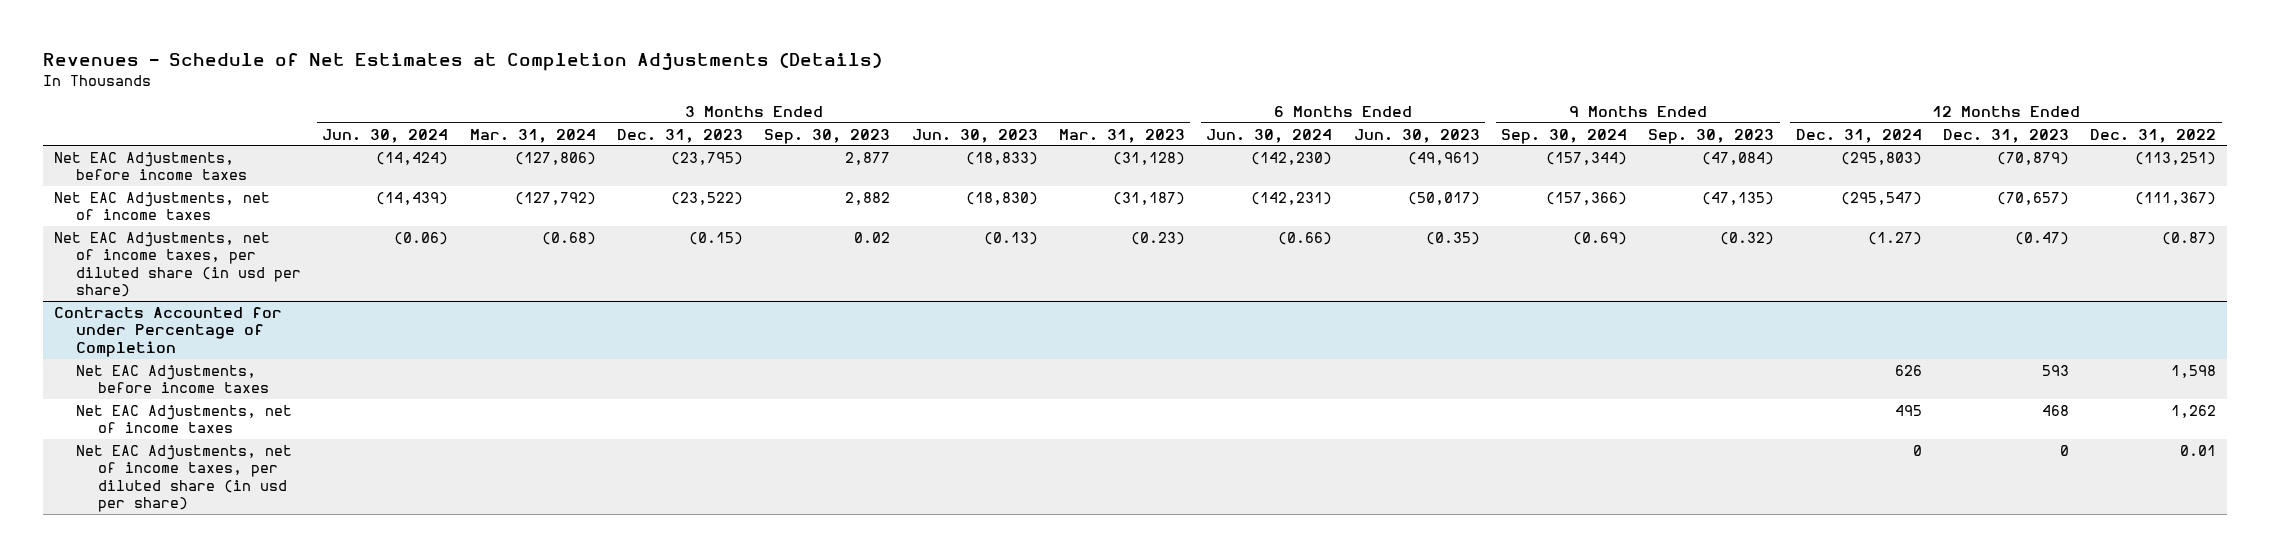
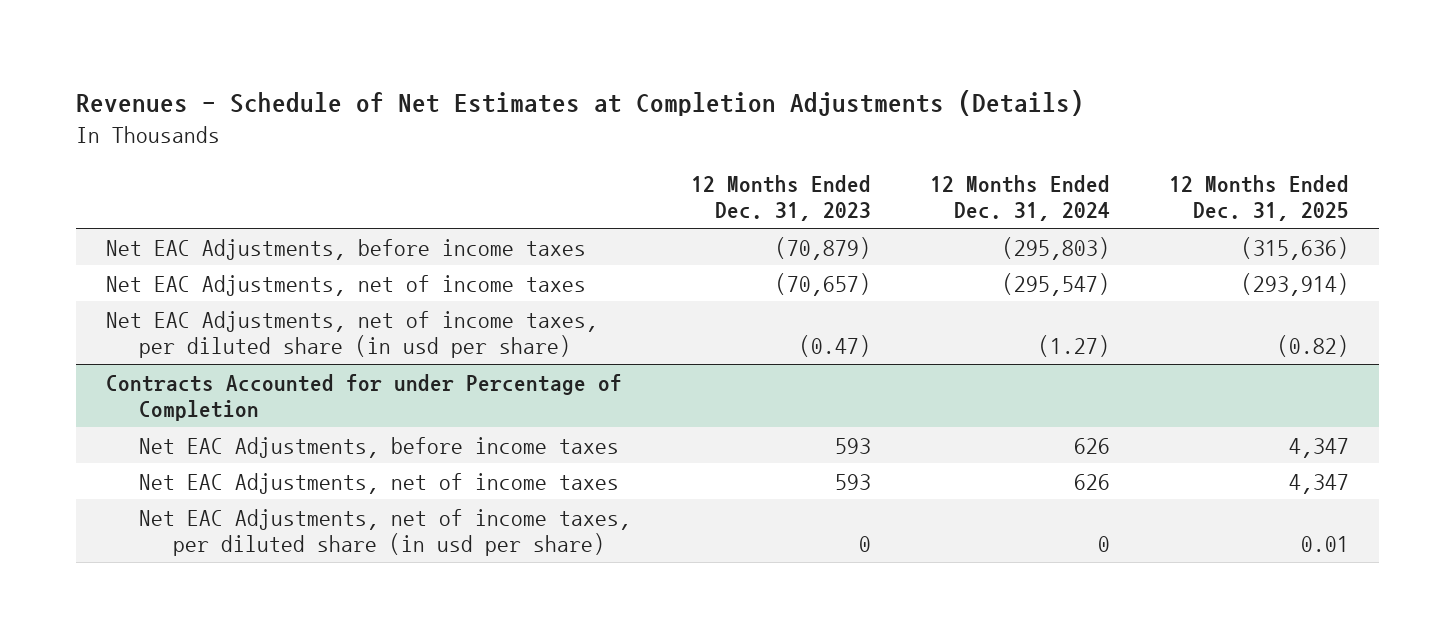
- | 3 Months Ended Jun. 30, 2024 | 3 Months Ended Mar. 31, 2024 | 3 Months Ended Dec. 31, 2023 | 3 Months Ended Sep. 30, 2023 | 3 Months Ended Jun. 30, 2023 | 3 Months Ended Mar. 31, 2023 | 6 Months Ended Jun. 30, 2024 | 6 Months Ended Jun. 30, 2023 | 9 Months Ended Sep. 30, 2024 | 9 Months Ended Sep. 30, 2023 | 12 Months Ended Dec. 31, 2024 | 12 Months Ended Dec. 31, 2023 | 12 Months Ended Dec. 31, 2022
+ | 12 Months Ended Dec. 31, 2023 | 12 Months Ended Dec. 31, 2024 | 12 Months Ended Dec. 31, 2025
@ Contracts Accounted for under Percentage of Completion
- Net EAC Adjustments, net of income taxes | | | | | | | | | | | 495 | 468 | 1,262
+ Net EAC Adjustments, net of income taxes | 593 | 626 | 4,347

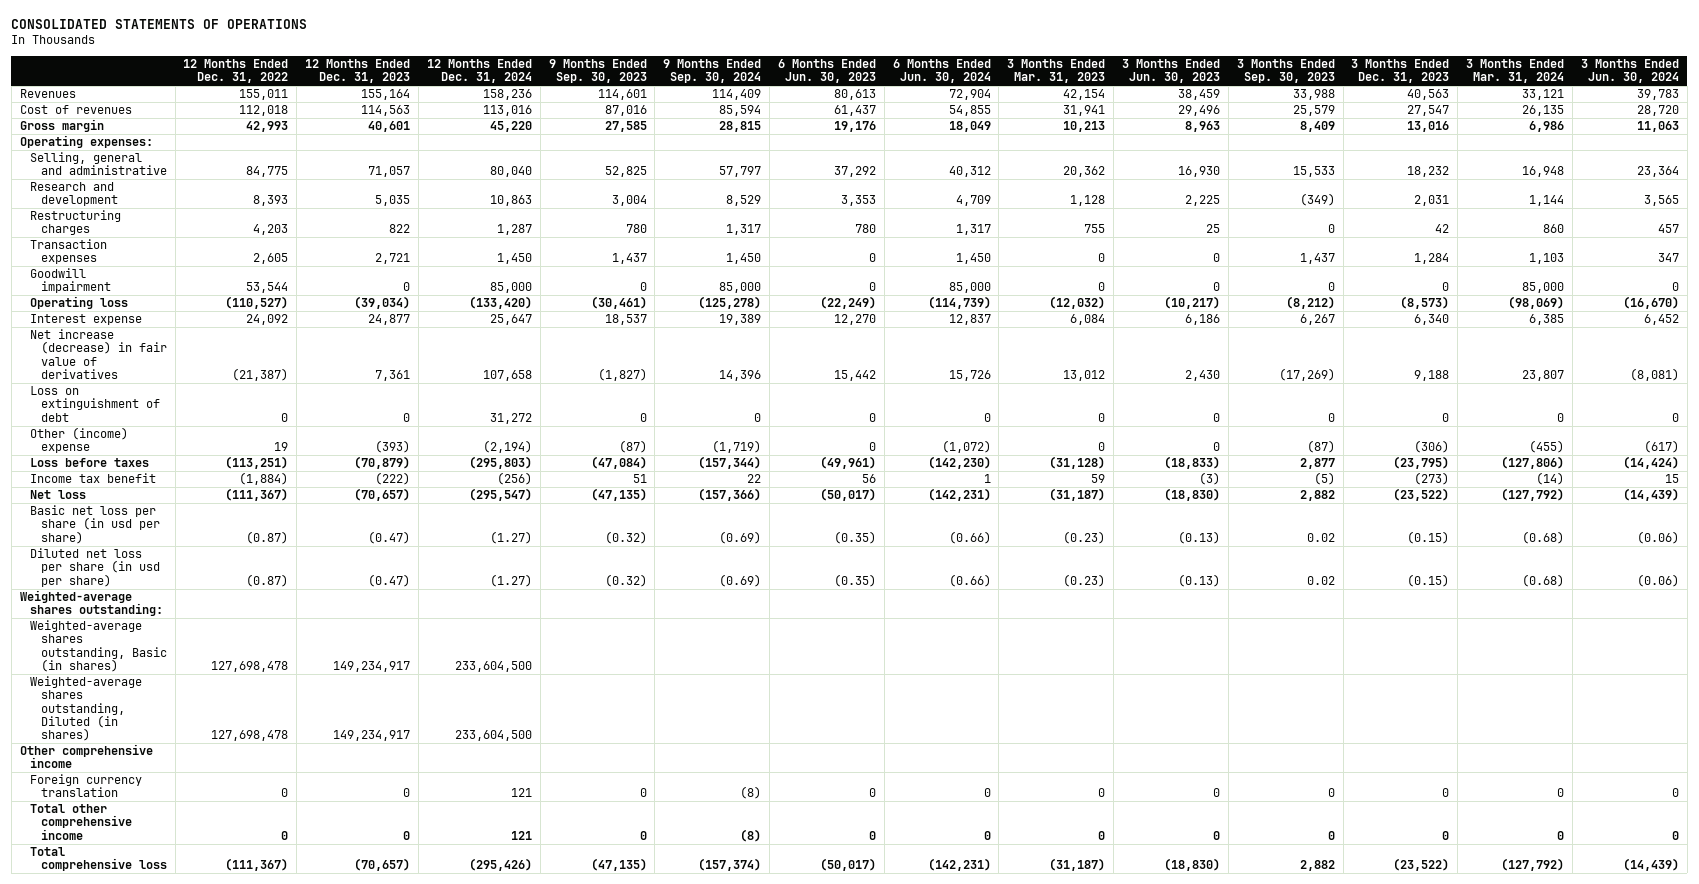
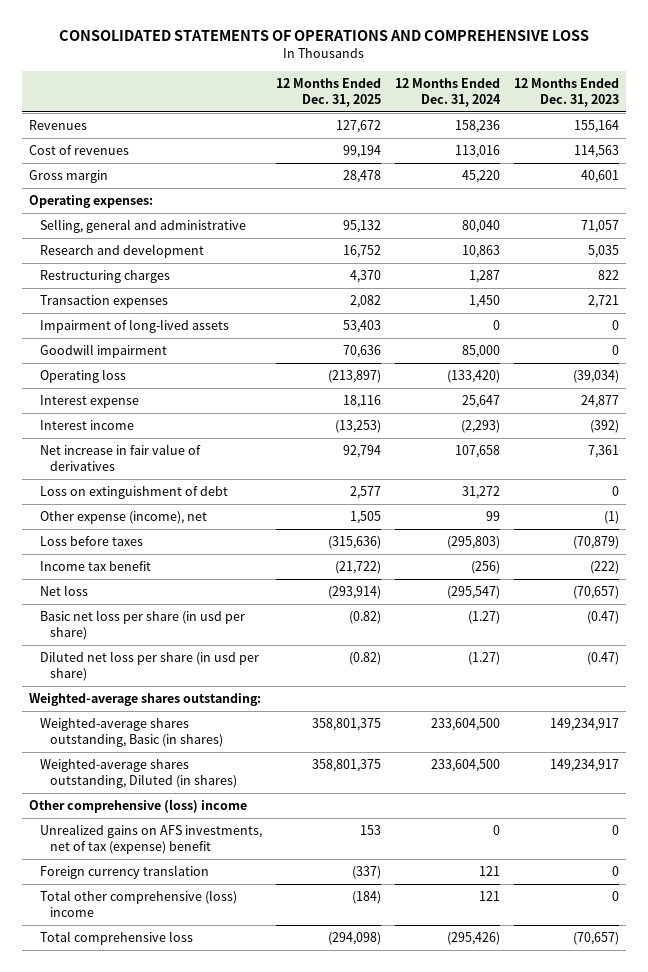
- CONSOLIDATED STATEMENTS OF OPERATIONS
+ CONSOLIDATED STATEMENTS OF OPERATIONS AND COMPREHENSIVE LOSS
- | 12 Months Ended Dec. 31, 2022 | 12 Months Ended Dec. 31, 2023 | 12 Months Ended Dec. 31, 2024 | 9 Months Ended Sep. 30, 2023 | 9 Months Ended Sep. 30, 2024 | 6 Months Ended Jun. 30, 2023 | 6 Months Ended Jun. 30, 2024 | 3 Months Ended Mar. 31, 2023 | 3 Months Ended Jun. 30, 2023 | 3 Months Ended Sep. 30, 2023 | 3 Months Ended Dec. 31, 2023 | 3 Months Ended Mar. 31, 2024 | 3 Months Ended Jun. 30, 2024
+ | 12 Months Ended Dec. 31, 2025 | 12 Months Ended Dec. 31, 2024 | 12 Months Ended Dec. 31, 2023
+ Impairment of long-lived assets | 53,403 | 0 | 0
- Net increase (decrease) in fair value of derivatives | (21,387) | 7,361 | 107,658 | (1,827) | 14,396 | 15,442 | 15,726 | 13,012 | 2,430 | (17,269) | 9,188 | 23,807 | (8,081)
+ Interest income | (13,253) | (2,293) | (392)
+ Net increase in fair value of derivatives | 92,794 | 107,658 | 7,361
- Other (income) expense | 19 | (393) | (2,194) | (87) | (1,719) | 0 | (1,072) | 0 | 0 | (87) | (306) | (455) | (617)
+ Other expense (income), net | 1,505 | 99 | (1)
- Other comprehensive income
+ Other comprehensive (loss) income
+ Unrealized gains on AFS investments, net of tax (expense) benefit | 153 | 0 | 0
- Total other comprehensive income | 0 | 0 | 121 | 0 | (8) | 0 | 0 | 0 | 0 | 0 | 0 | 0 | 0
+ Total other comprehensive (loss) income | (184) | 121 | 0

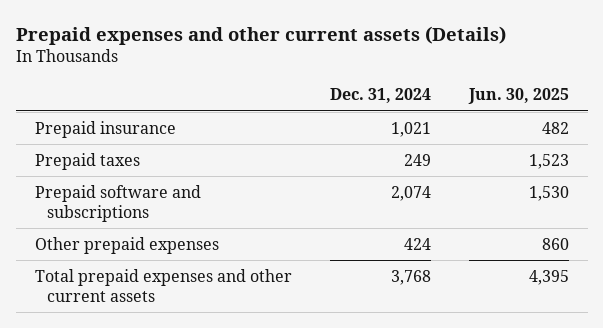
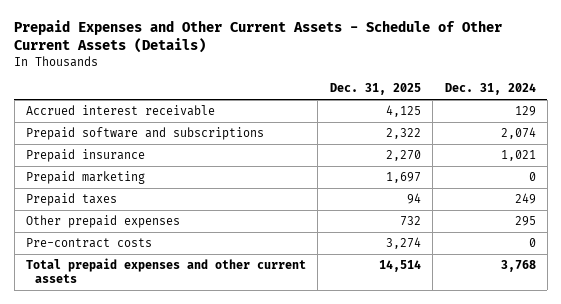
- Prepaid expenses and other current assets (Details)
+ Prepaid Expenses and Other Current Assets - Schedule of Other Current Assets (Details)
- | Dec. 31, 2024 | Jun. 30, 2025
+ | Dec. 31, 2025 | Dec. 31, 2024
+ Accrued interest receivable | 4,125 | 129
moved up: Prepaid software and subscriptions | 2,322 | 2,074
+ Prepaid marketing | 1,697 | 0
- Other prepaid expenses | 424 | 860
+ Other prepaid expenses | 732 | 295
+ Pre-contract costs | 3,274 | 0

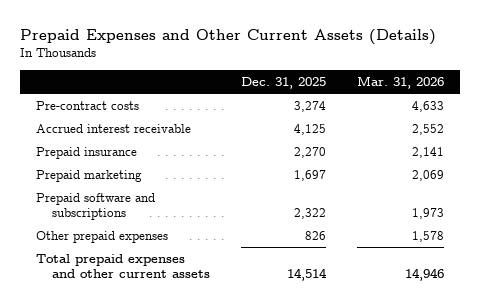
- Prepaid Expenses and Other Current Assets - Schedule of Other Current Assets (Details)
+ Prepaid Expenses and Other Current Assets (Details)
- | Dec. 31, 2025 | Dec. 31, 2024
+ | Dec. 31, 2025 | Mar. 31, 2026
moved up: Pre-contract costs | 3,274 | 4,633
- Prepaid taxes | 94 | 249
- Other prepaid expenses | 732 | 295
moved down: Prepaid software and subscriptions | 2,322 | 1,973
+ Other prepaid expenses | 826 | 1,578

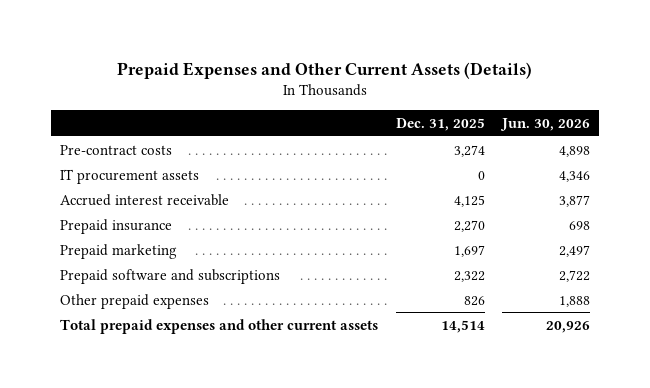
- | Dec. 31, 2025 | Mar. 31, 2026
+ | Dec. 31, 2025 | Jun. 30, 2026
+ IT procurement assets | 0 | 4,346

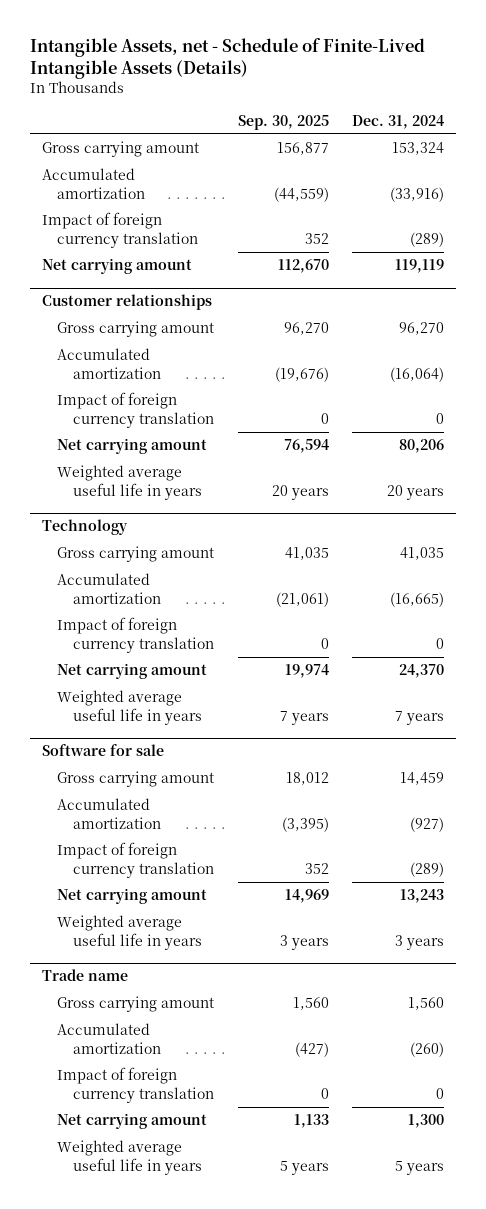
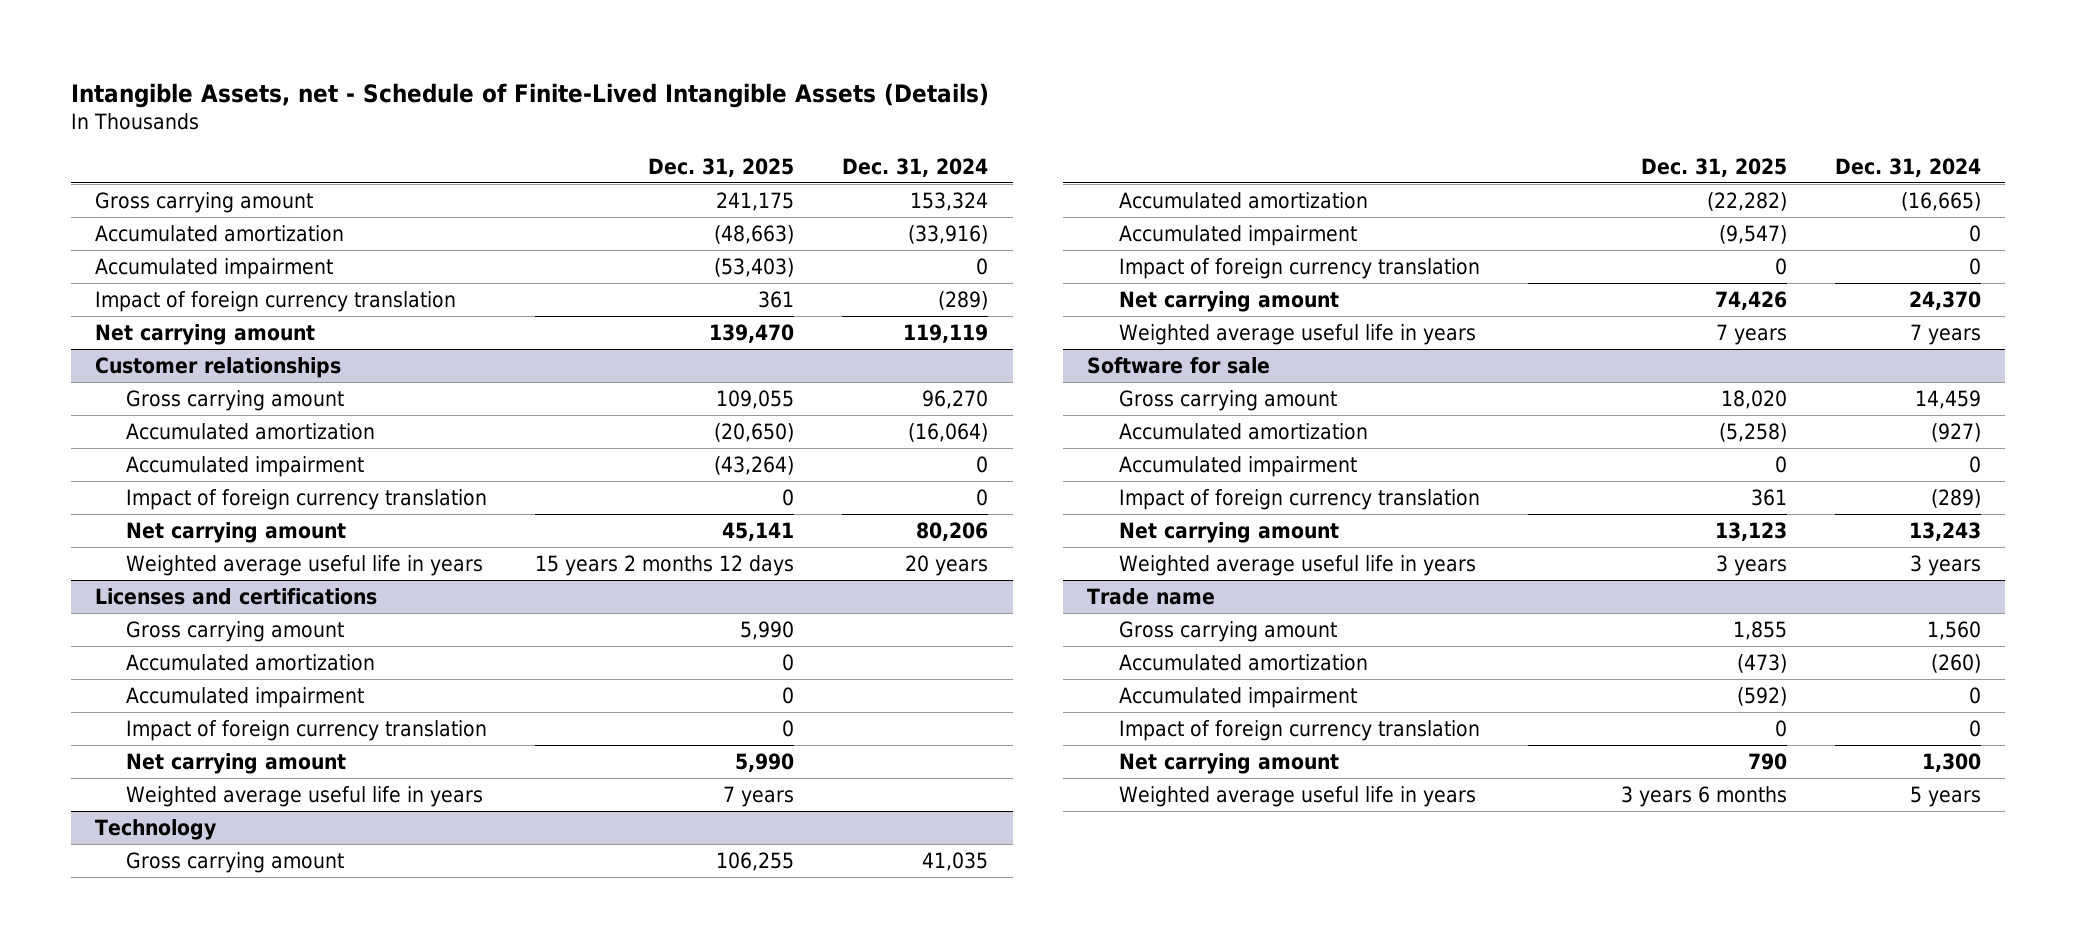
- | Sep. 30, 2025 | Dec. 31, 2024
+ | Dec. 31, 2025 | Dec. 31, 2024
+ Accumulated impairment | (53,403) | 0
@ Customer relationships
+ Accumulated impairment | (43,264) | 0
+ Licenses and certifications
+ Gross carrying amount | 5,990 |
+ Accumulated amortization | 0 |
+ Accumulated impairment | 0 |
+ Impact of foreign currency translation | 0 |
+ Net carrying amount | 5,990 |
+ Weighted average useful life in years | 7 years |
@ Technology
+ Accumulated impairment | (9,547) | 0
@ Software for sale
+ Accumulated impairment | 0 | 0
@ Trade name
+ Accumulated impairment | (592) | 0

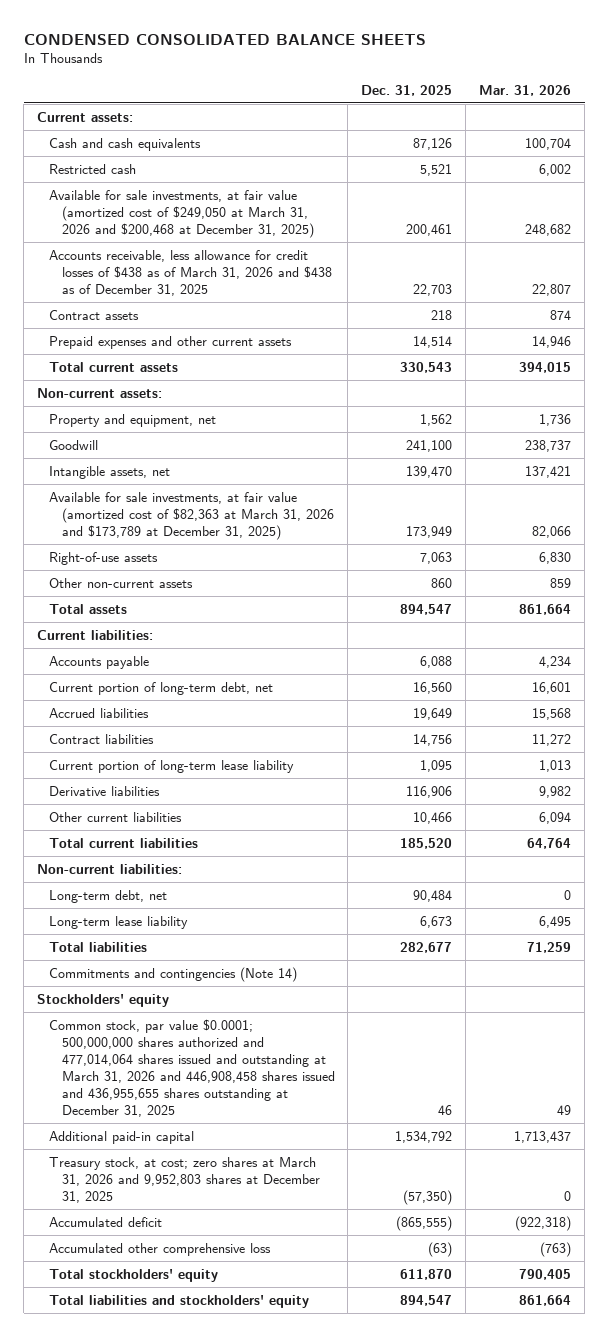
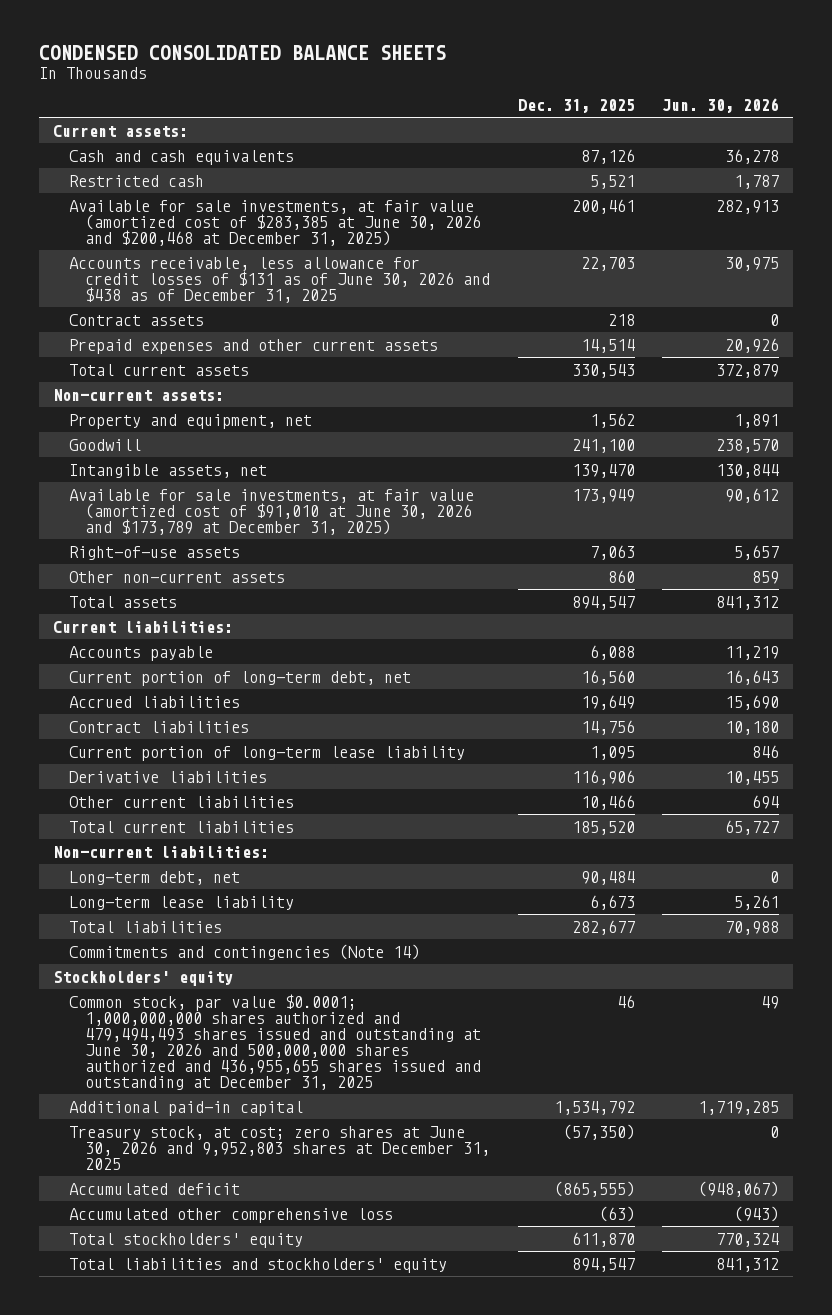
- | Dec. 31, 2025 | Mar. 31, 2026
+ | Dec. 31, 2025 | Jun. 30, 2026
- Available for sale investments, at fair value (amortized cost of $249,050 at March 31, 2026 and $200,468 at December 31, 2025) | 200,461 | 248,682
- Accounts receivable, less allowance for credit losses of $438 as of March 31, 2026 and $438 as of December 31, 2025 | 22,703 | 22,807
+ Available for sale investments, at fair value (amortized cost of $283,385 at June 30, 2026 and $200,468 at December 31, 2025) | 200,461 | 282,913
+ Accounts receivable, less allowance for credit losses of $131 as of June 30, 2026 and $438 as of December 31, 2025 | 22,703 | 30,975
- Available for sale investments, at fair value (amortized cost of $82,363 at March 31, 2026 and $173,789 at December 31, 2025) | 173,949 | 82,066
+ Available for sale investments, at fair value (amortized cost of $91,010 at June 30, 2026 and $173,789 at December 31, 2025) | 173,949 | 90,612
- Common stock, par value $0.0001; 500,000,000 shares authorized and 477,014,064 shares issued and outstanding at March 31, 2026 and 446,908,458 shares issued and 436,955,655 shares outstanding at December 31, 2025 | 46 | 49
+ Common stock, par value $0.0001; 1,000,000,000 shares authorized and 479,494,493 shares issued and outstanding at June 30, 2026 and 500,000,000 shares authorized and 436,955,655 shares issued and outstanding at December 31, 2025 | 46 | 49
- Treasury stock, at cost; zero shares at March 31, 2026 and 9,952,803 shares at December 31, 2025 | (57,350) | 0
+ Treasury stock, at cost; zero shares at June 30, 2026 and 9,952,803 shares at December 31, 2025 | (57,350) | 0

